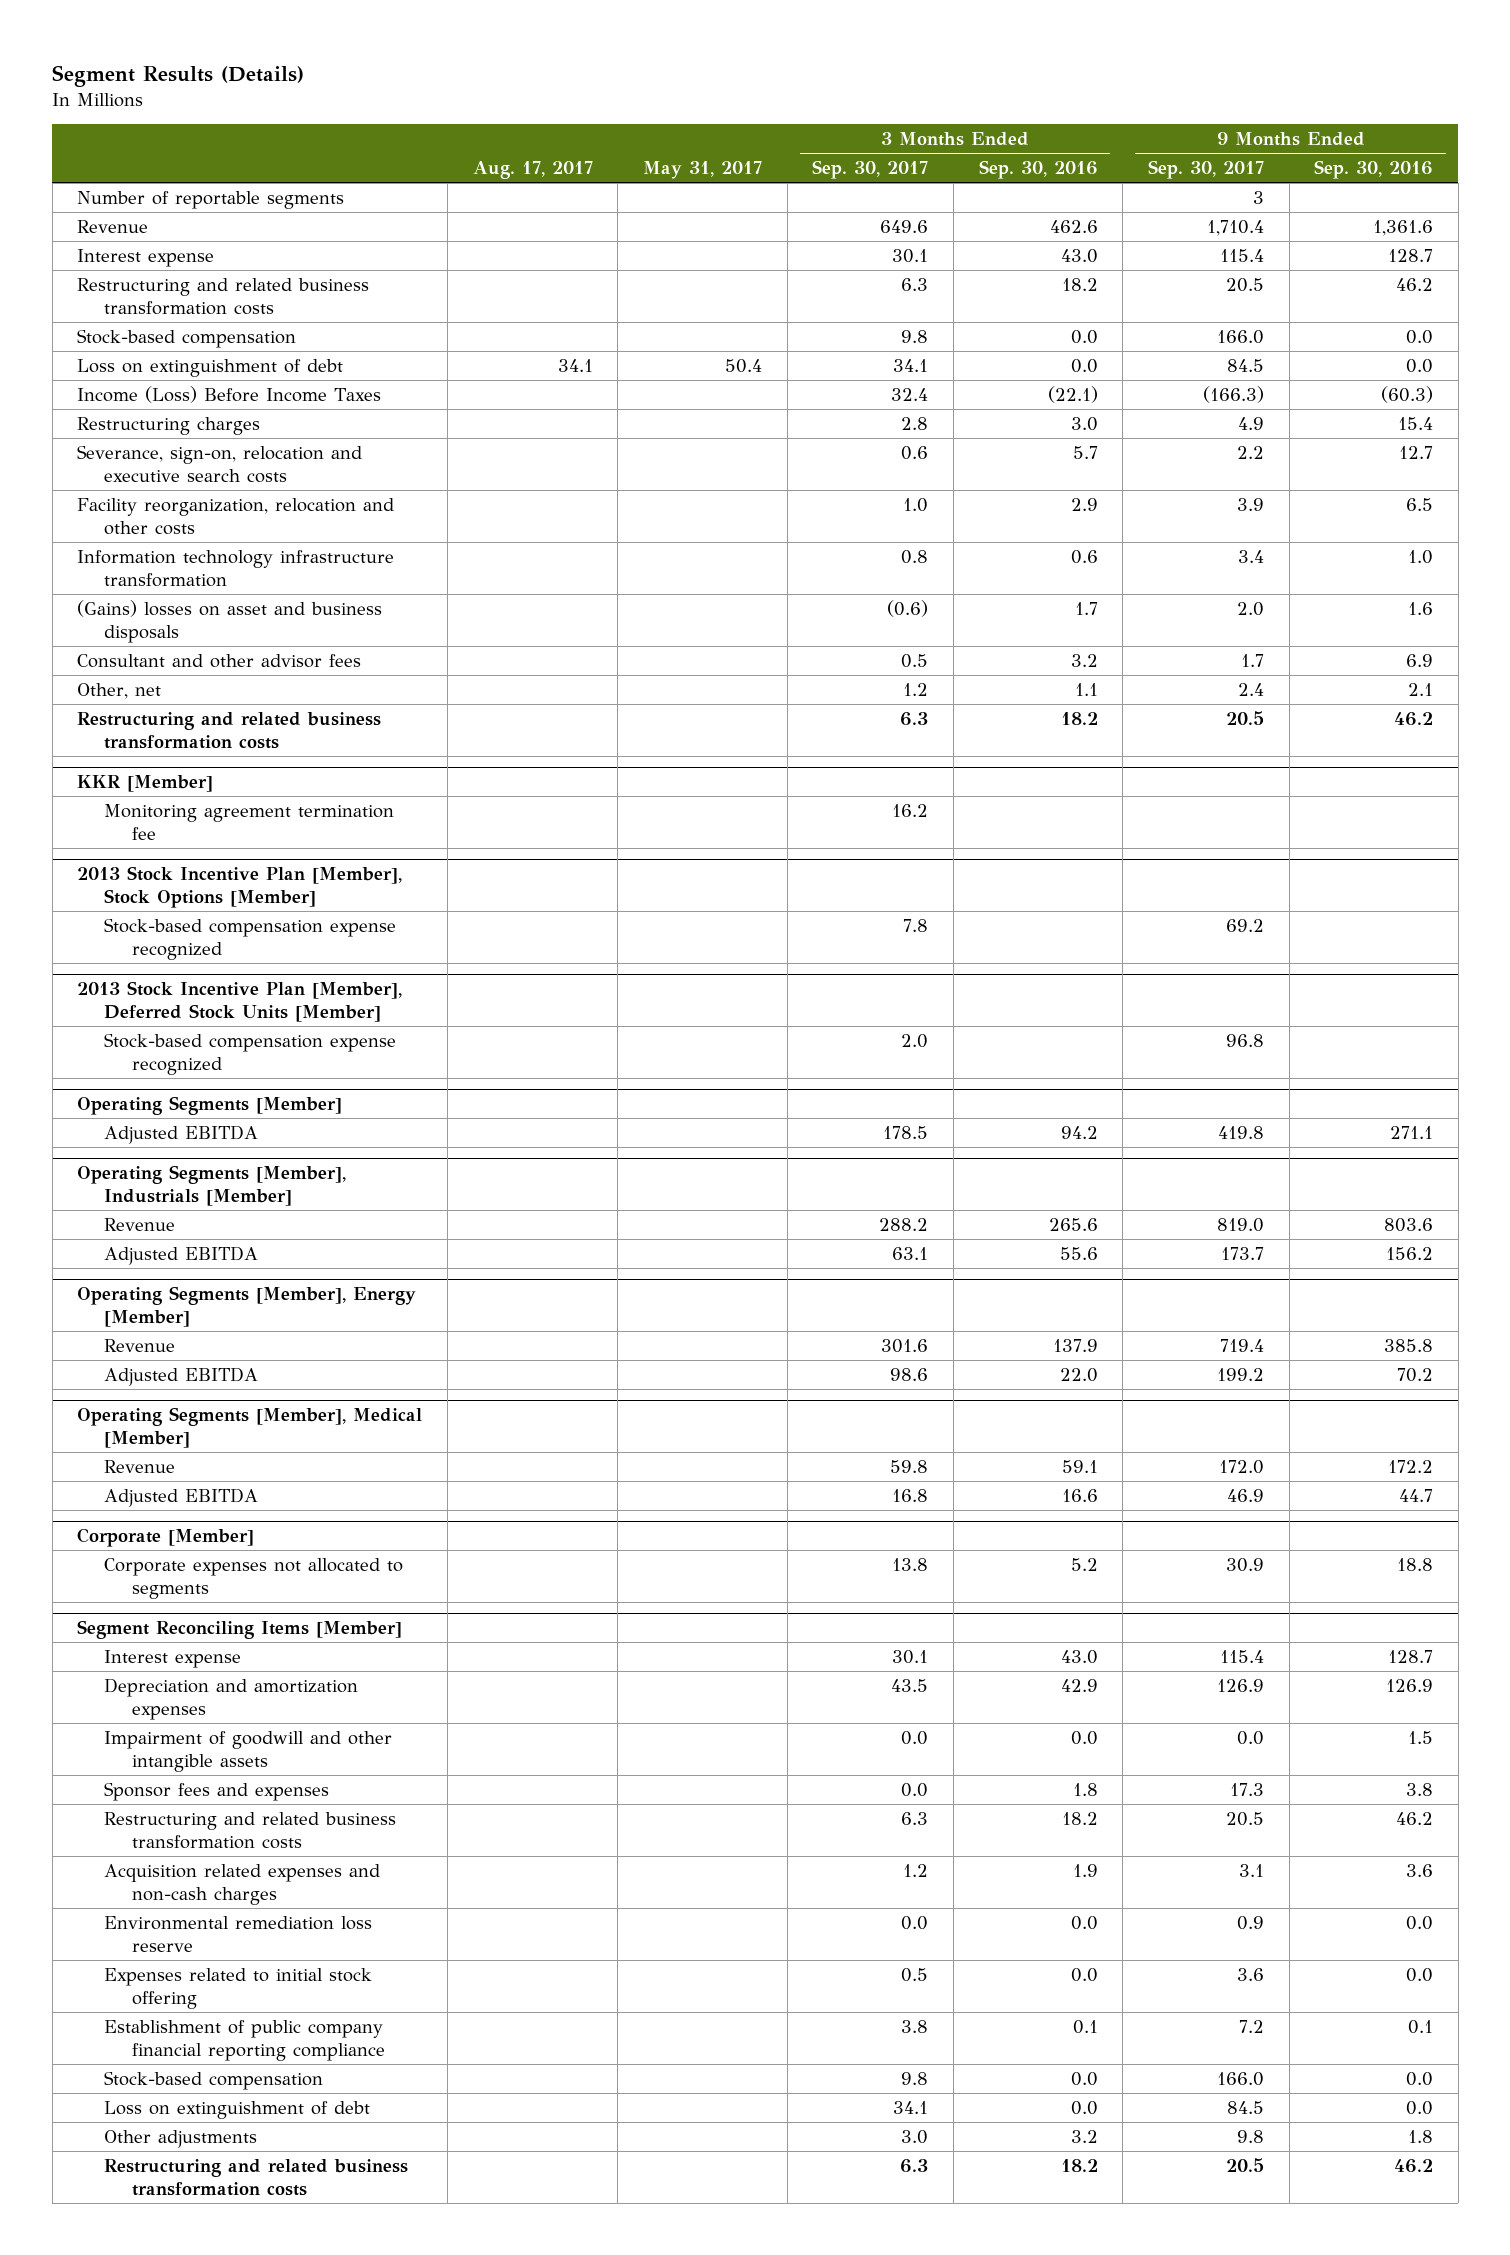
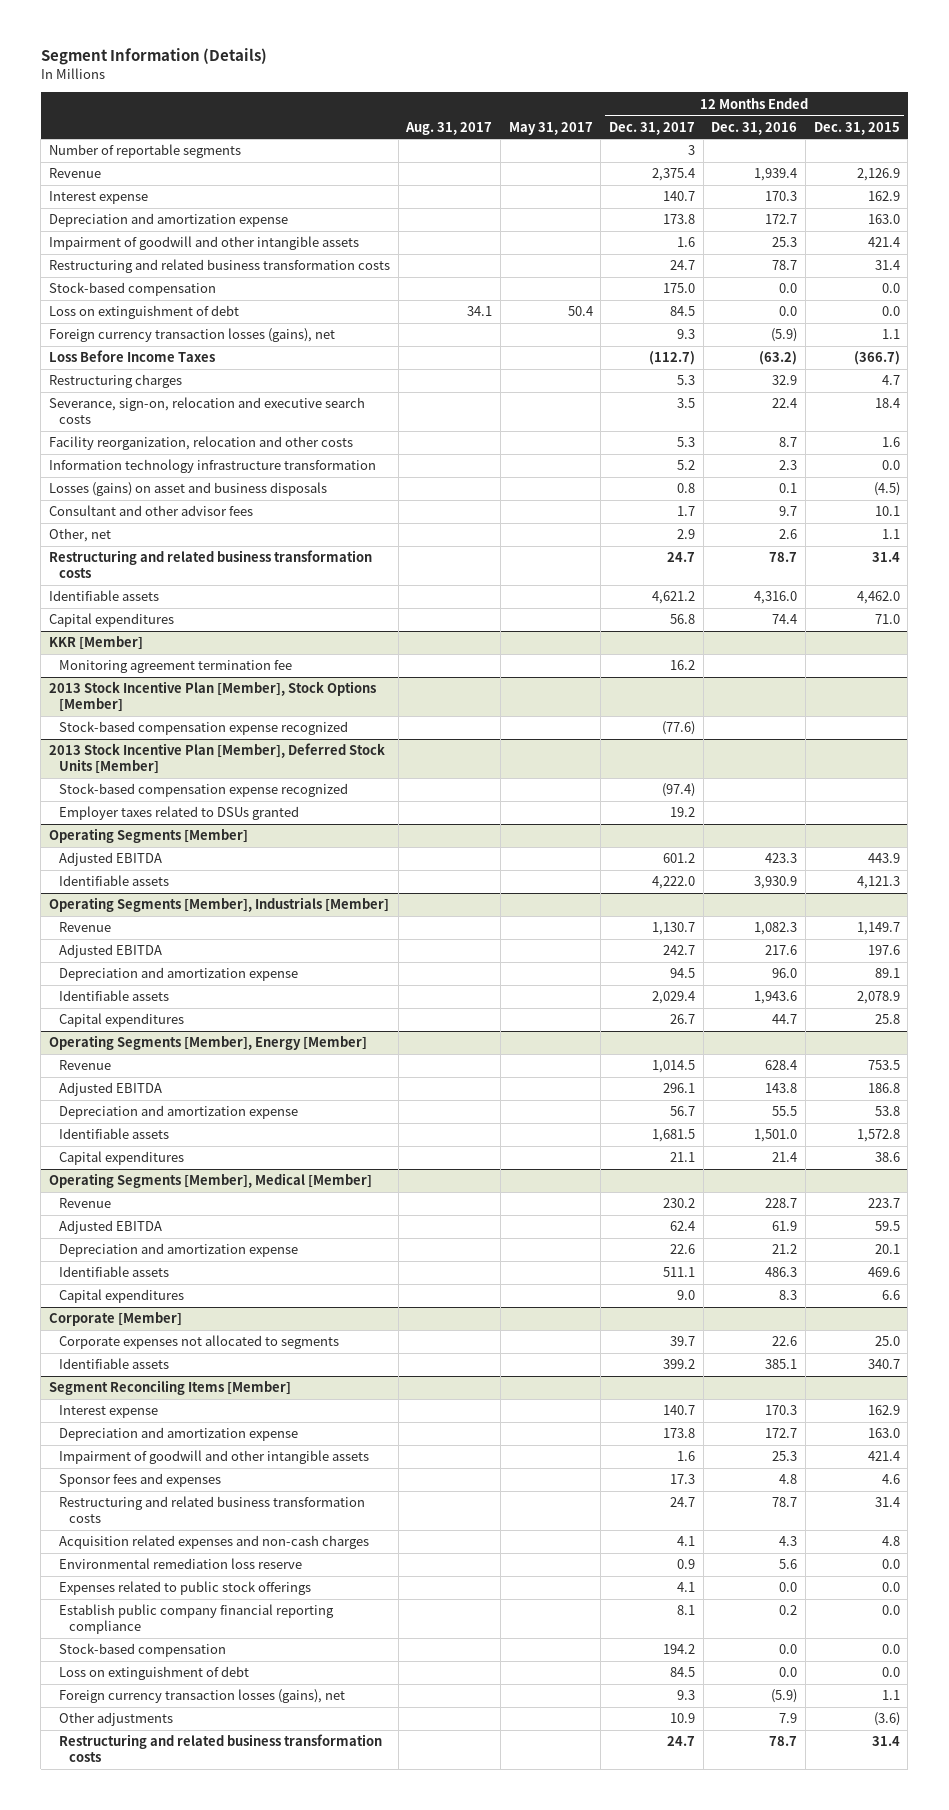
- Segment Results (Details)
+ Segment Information (Details)
- | Aug. 17, 2017 | May 31, 2017 | 3 Months Ended Sep. 30, 2017 | 3 Months Ended Sep. 30, 2016 | 9 Months Ended Sep. 30, 2017 | 9 Months Ended Sep. 30, 2016
+ | Aug. 31, 2017 | May 31, 2017 | 12 Months Ended Dec. 31, 2017 | 12 Months Ended Dec. 31, 2016 | 12 Months Ended Dec. 31, 2015
+ Depreciation and amortization expense | | | 173.8 | 172.7 | 163.0
+ Impairment of goodwill and other intangible assets | | | 1.6 | 25.3 | 421.4
- Income (Loss) Before Income Taxes | | | 32.4 | (22.1) | (166.3) | (60.3)
+ Foreign currency transaction losses (gains), net | | | 9.3 | (5.9) | 1.1
+ Loss Before Income Taxes | | | (112.7) | (63.2) | (366.7)
- (Gains) losses on asset and business disposals | | | (0.6) | 1.7 | 2.0 | 1.6
+ Losses (gains) on asset and business disposals | | | 0.8 | 0.1 | (4.5)
+ Identifiable assets | | | 4,621.2 | 4,316.0 | 4,462.0
+ Capital expenditures | | | 56.8 | 74.4 | 71.0
@ 2013 Stock Incentive Plan [Member], Deferred Stock Units [Member]
+ Employer taxes related to DSUs granted | | | 19.2 | |
@ Operating Segments [Member]
+ Identifiable assets | | | 4,222.0 | 3,930.9 | 4,121.3
@ Operating Segments [Member], Industrials [Member]
+ Depreciation and amortization expense | | | 94.5 | 96.0 | 89.1
+ Identifiable assets | | | 2,029.4 | 1,943.6 | 2,078.9
+ Capital expenditures | | | 26.7 | 44.7 | 25.8
@ Operating Segments [Member], Energy [Member]
+ Depreciation and amortization expense | | | 56.7 | 55.5 | 53.8
+ Identifiable assets | | | 1,681.5 | 1,501.0 | 1,572.8
+ Capital expenditures | | | 21.1 | 21.4 | 38.6
@ Operating Segments [Member], Medical [Member]
+ Depreciation and amortization expense | | | 22.6 | 21.2 | 20.1
+ Identifiable assets | | | 511.1 | 486.3 | 469.6
+ Capital expenditures | | | 9.0 | 8.3 | 6.6
@ Corporate [Member]
+ Identifiable assets | | | 399.2 | 385.1 | 340.7
@ Segment Reconciling Items [Member]
- Depreciation and amortization expenses | | | 43.5 | 42.9 | 126.9 | 126.9
+ Depreciation and amortization expense | | | 173.8 | 172.7 | 163.0
- Expenses related to initial stock offering | | | 0.5 | 0.0 | 3.6 | 0.0
- Establishment of public company financial reporting compliance | | | 3.8 | 0.1 | 7.2 | 0.1
+ Expenses related to public stock offerings | | | 4.1 | 0.0 | 0.0
+ Establish public company financial reporting compliance | | | 8.1 | 0.2 | 0.0
+ Foreign currency transaction losses (gains), net | | | 9.3 | (5.9) | 1.1

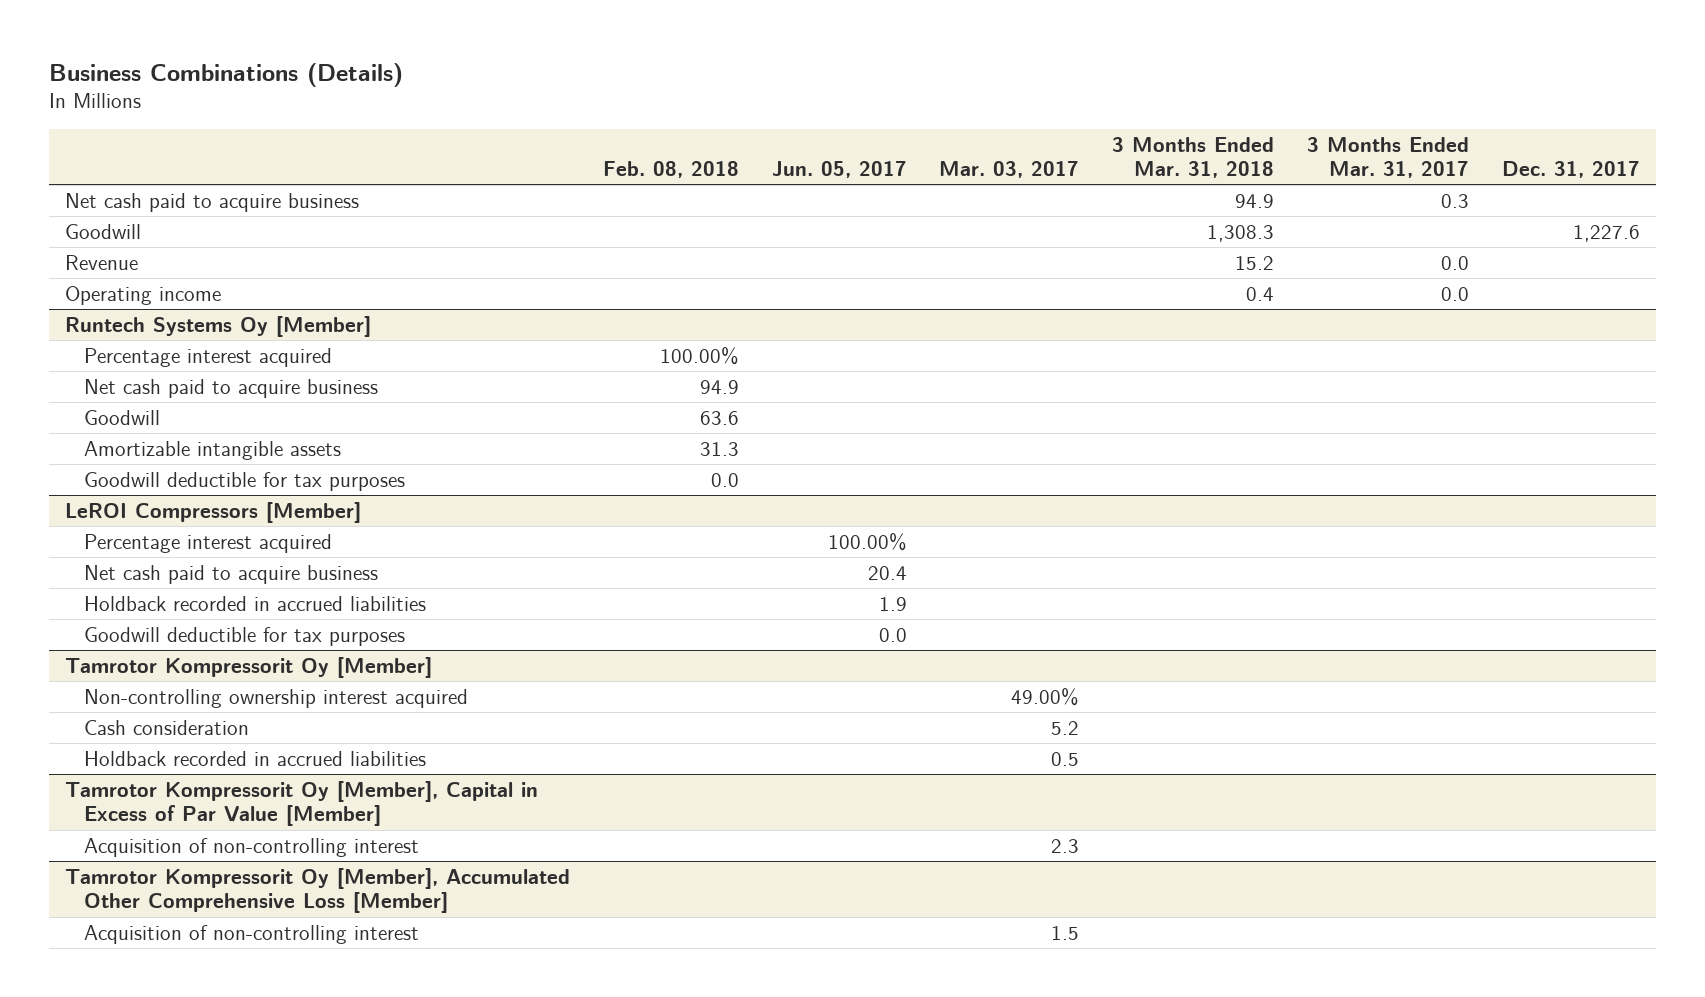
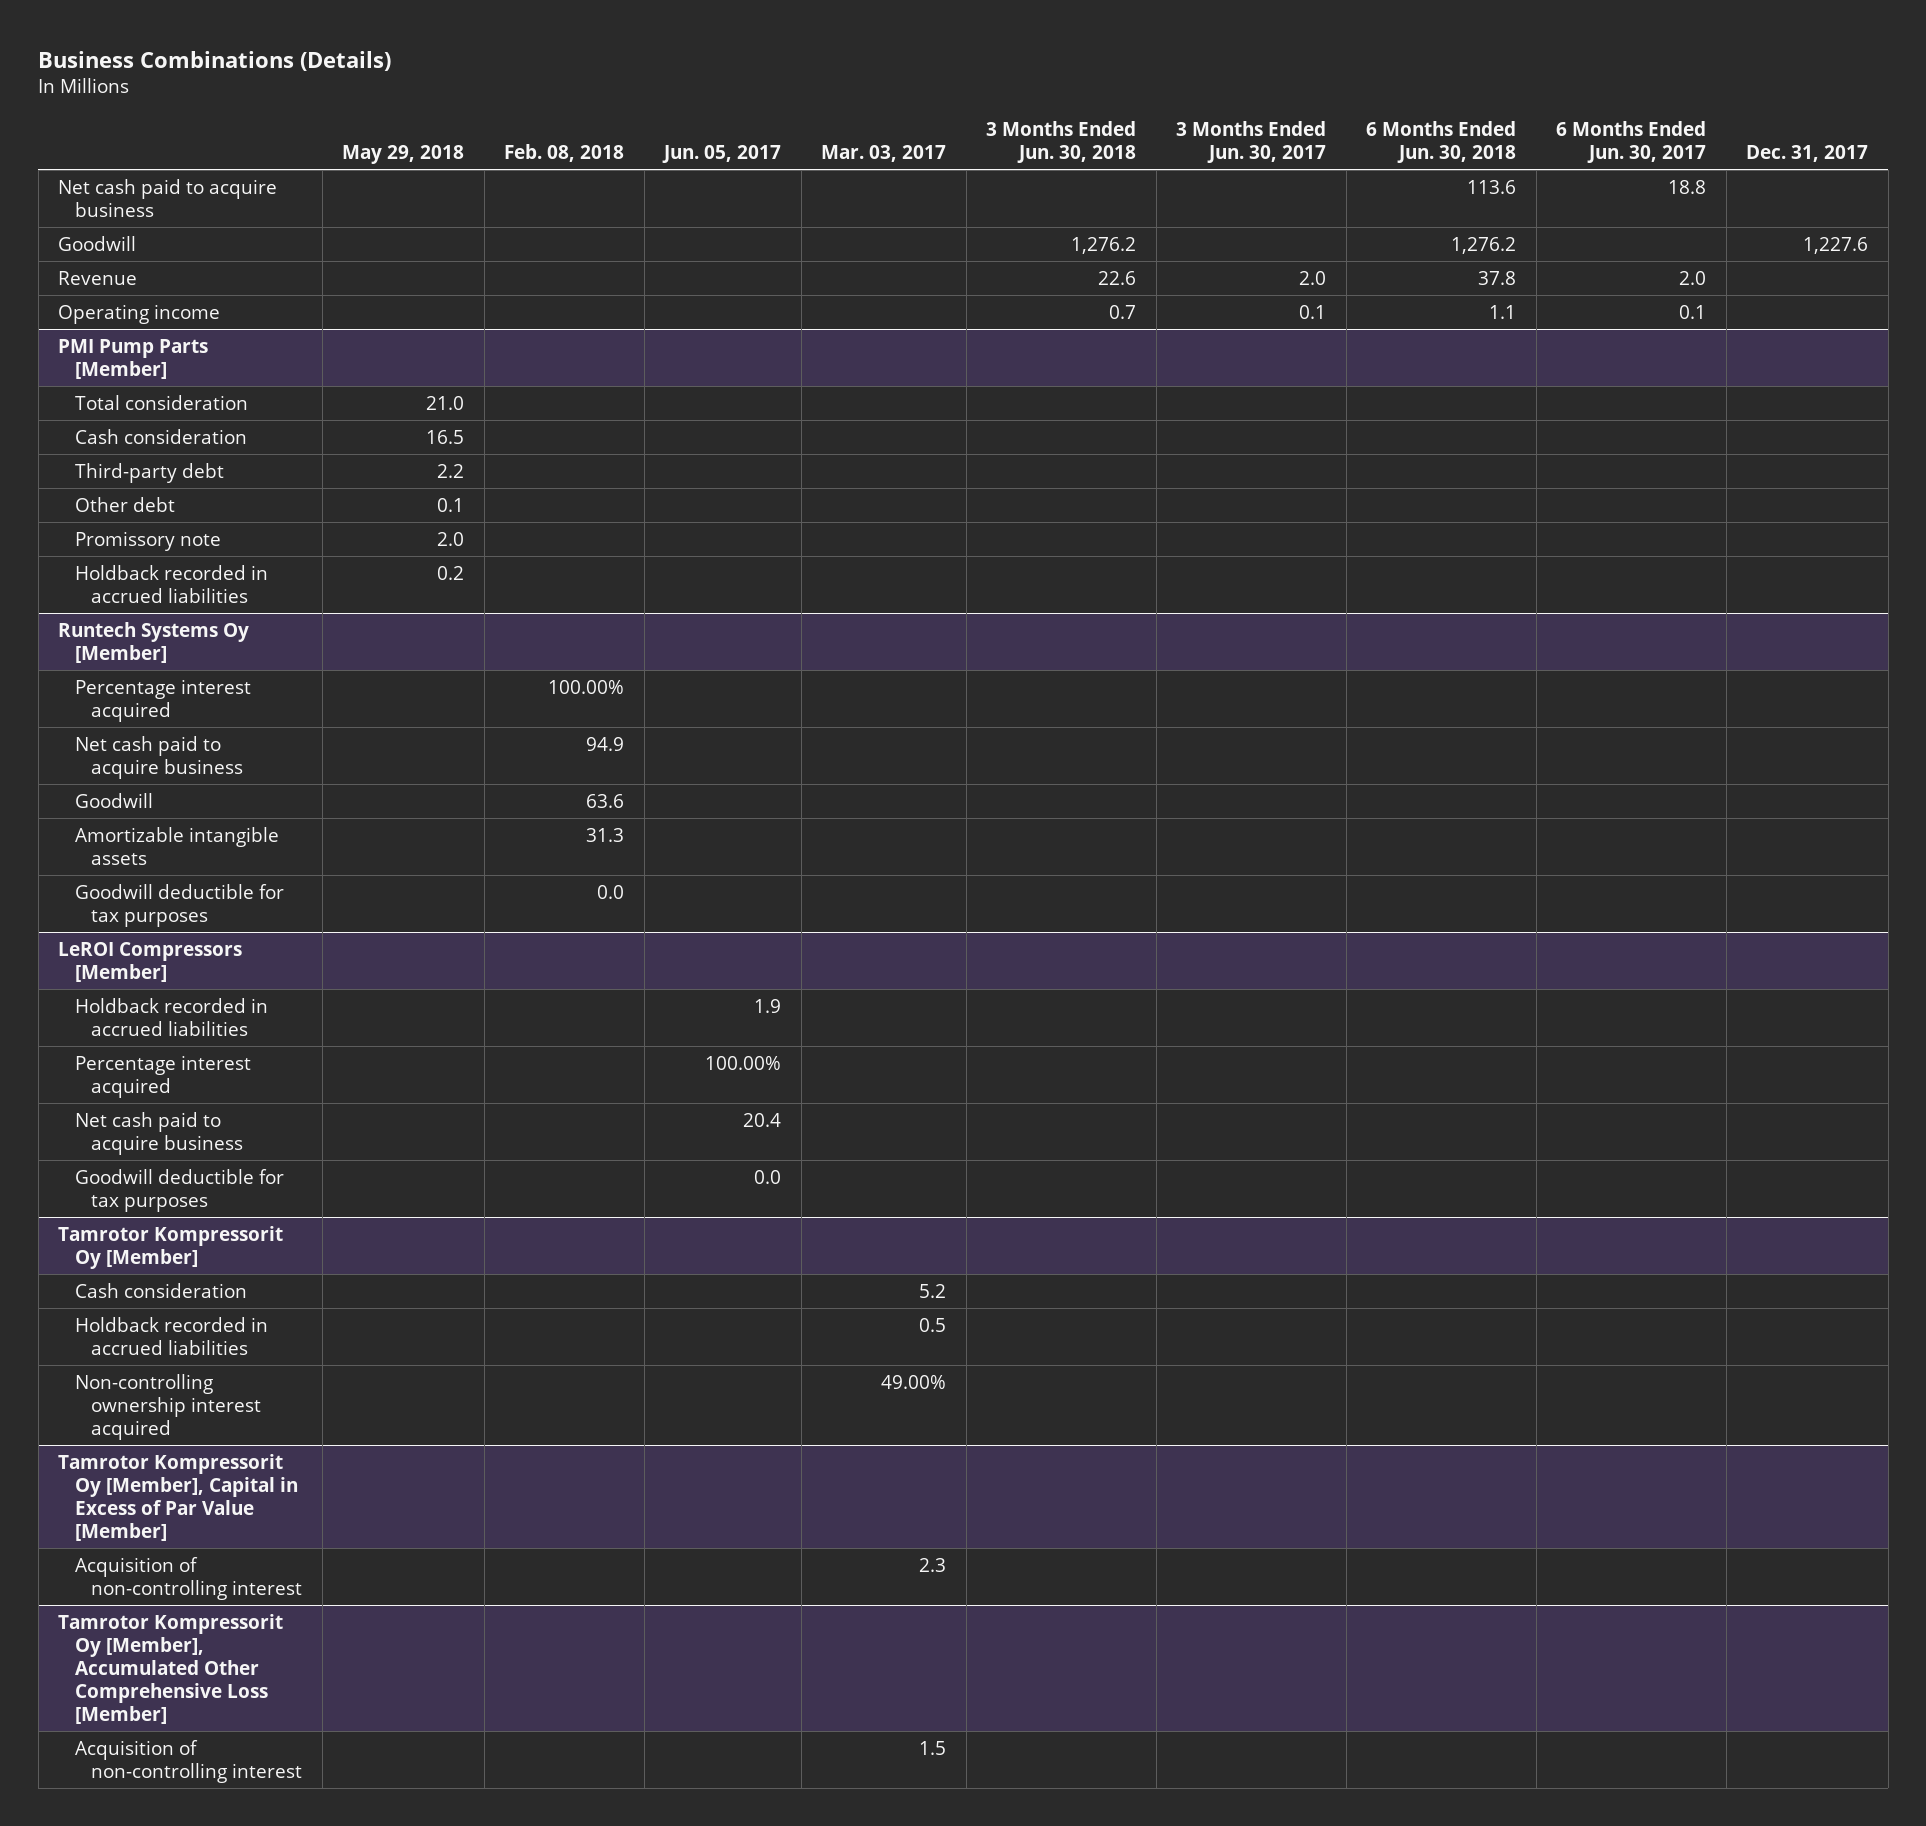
- | Feb. 08, 2018 | Jun. 05, 2017 | Mar. 03, 2017 | 3 Months Ended Mar. 31, 2018 | 3 Months Ended Mar. 31, 2017 | Dec. 31, 2017
+ | May 29, 2018 | Feb. 08, 2018 | Jun. 05, 2017 | Mar. 03, 2017 | 3 Months Ended Jun. 30, 2018 | 3 Months Ended Jun. 30, 2017 | 6 Months Ended Jun. 30, 2018 | 6 Months Ended Jun. 30, 2017 | Dec. 31, 2017
+ PMI Pump Parts [Member]
+ Total consideration | 21.0 | | | | | | | |
+ Cash consideration | 16.5 | | | | | | | |
+ Third-party debt | 2.2 | | | | | | | |
+ Other debt | 0.1 | | | | | | | |
+ Promissory note | 2.0 | | | | | | | |
+ Holdback recorded in accrued liabilities | 0.2 | | | | | | | |
@ LeROI Compressors [Member]
moved up: Holdback recorded in accrued liabilities | | | 1.9 | | | | | |
@ Tamrotor Kompressorit Oy [Member]
moved down: Non-controlling ownership interest acquired | | | | 49.00% | | | | |

